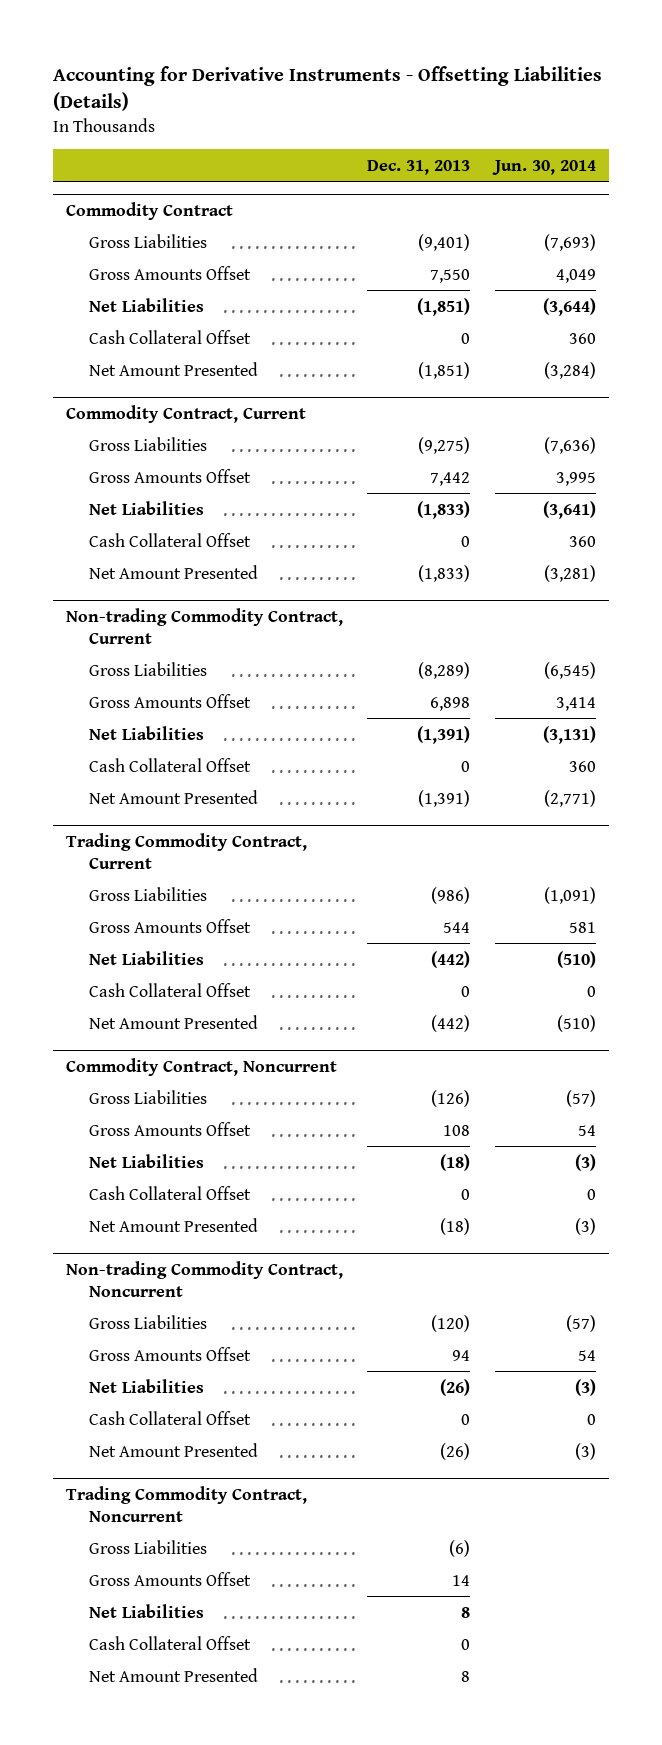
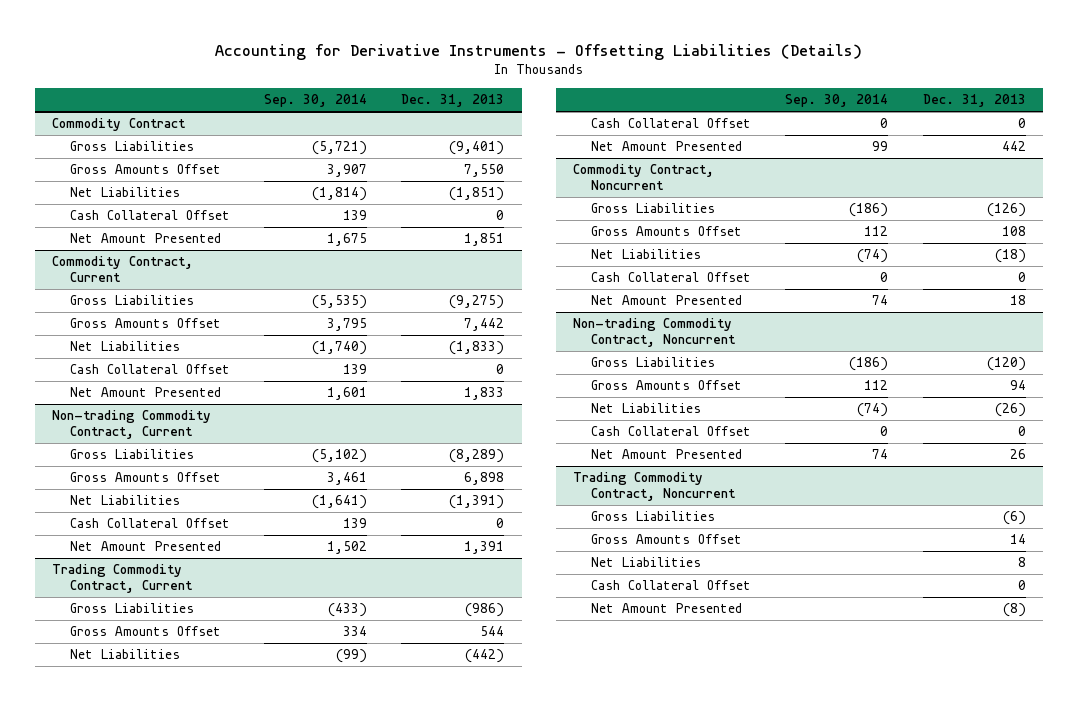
- | Dec. 31, 2013 | Jun. 30, 2014
+ | Sep. 30, 2014 | Dec. 31, 2013
@ Commodity Contract
- Net Amount Presented | (1,851) | (3,284)
+ Net Amount Presented | 1,675 | 1,851
@ Commodity Contract, Current
- Net Amount Presented | (1,833) | (3,281)
+ Net Amount Presented | 1,601 | 1,833
@ Non-trading Commodity Contract, Current
- Net Amount Presented | (1,391) | (2,771)
+ Net Amount Presented | 1,502 | 1,391
@ Trading Commodity Contract, Current
- Net Amount Presented | (442) | (510)
+ Net Amount Presented | 99 | 442
@ Commodity Contract, Noncurrent
- Net Amount Presented | (18) | (3)
+ Net Amount Presented | 74 | 18
@ Non-trading Commodity Contract, Noncurrent
- Net Amount Presented | (26) | (3)
+ Net Amount Presented | 74 | 26
@ Trading Commodity Contract, Noncurrent
- Net Amount Presented | 8 |
+ Net Amount Presented | | (8)

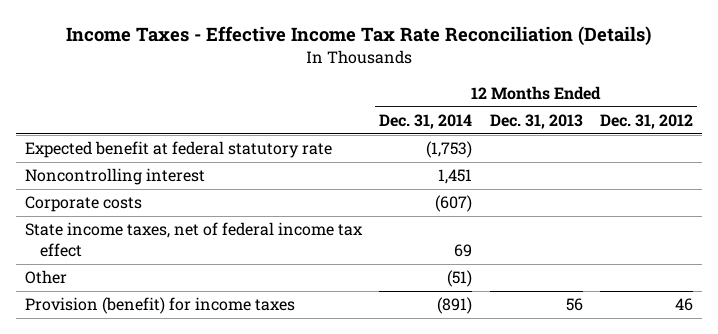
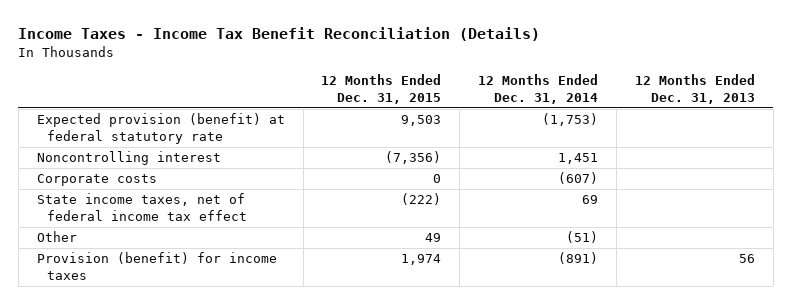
- Income Taxes - Effective Income Tax Rate Reconciliation (Details)
+ Income Taxes - Income Tax Benefit Reconciliation (Details)
- | 12 Months Ended Dec. 31, 2014 | 12 Months Ended Dec. 31, 2013 | 12 Months Ended Dec. 31, 2012
+ | 12 Months Ended Dec. 31, 2015 | 12 Months Ended Dec. 31, 2014 | 12 Months Ended Dec. 31, 2013
- Expected benefit at federal statutory rate | (1,753) | |
+ Expected provision (benefit) at federal statutory rate | 9,503 | (1,753) |

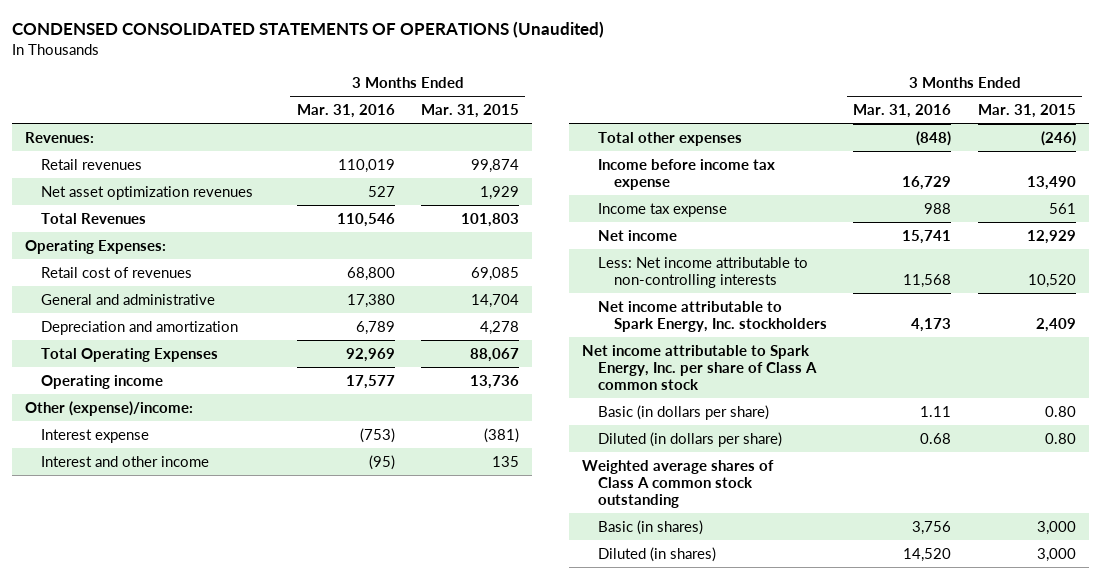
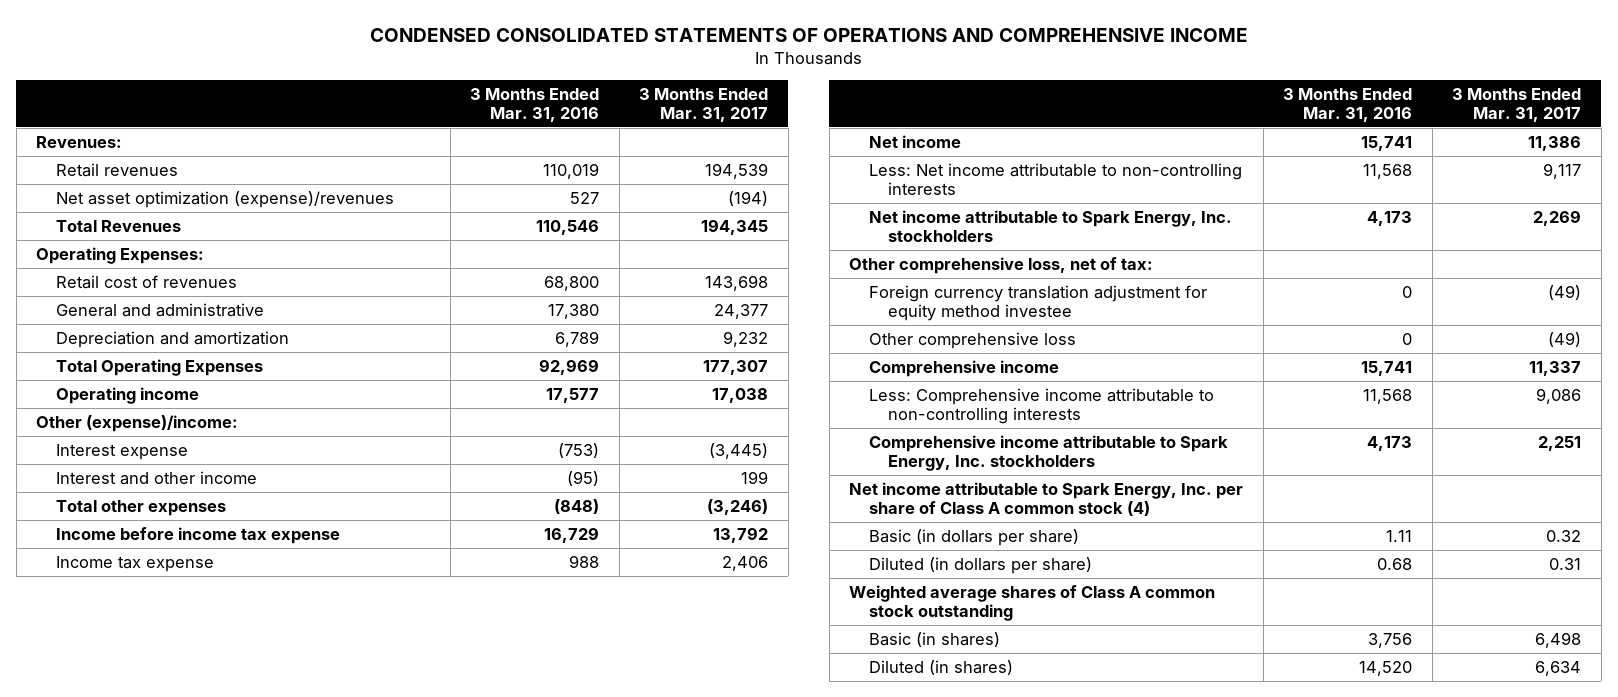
- CONDENSED CONSOLIDATED STATEMENTS OF OPERATIONS (Unaudited)
+ CONDENSED CONSOLIDATED STATEMENTS OF OPERATIONS AND COMPREHENSIVE INCOME
- | 3 Months Ended Mar. 31, 2016 | 3 Months Ended Mar. 31, 2015
+ | 3 Months Ended Mar. 31, 2016 | 3 Months Ended Mar. 31, 2017
- Net asset optimization revenues | 527 | 1,929
+ Net asset optimization (expense)/revenues | 527 | (194)
- Net income attributable to Spark Energy, Inc. per share of Class A common stock
+ Other comprehensive loss, net of tax:
+ Foreign currency translation adjustment for equity method investee | 0 | (49)
+ Other comprehensive loss | 0 | (49)
+ Comprehensive income | 15,741 | 11,337
+ Less: Comprehensive income attributable to non-controlling interests | 11,568 | 9,086
+ Comprehensive income attributable to Spark Energy, Inc. stockholders | 4,173 | 2,251
+ Net income attributable to Spark Energy, Inc. per share of Class A common stock (4)

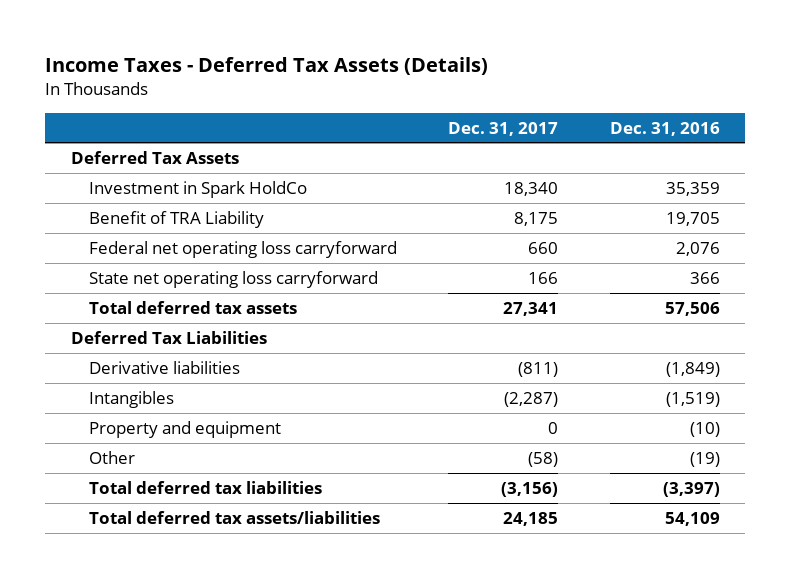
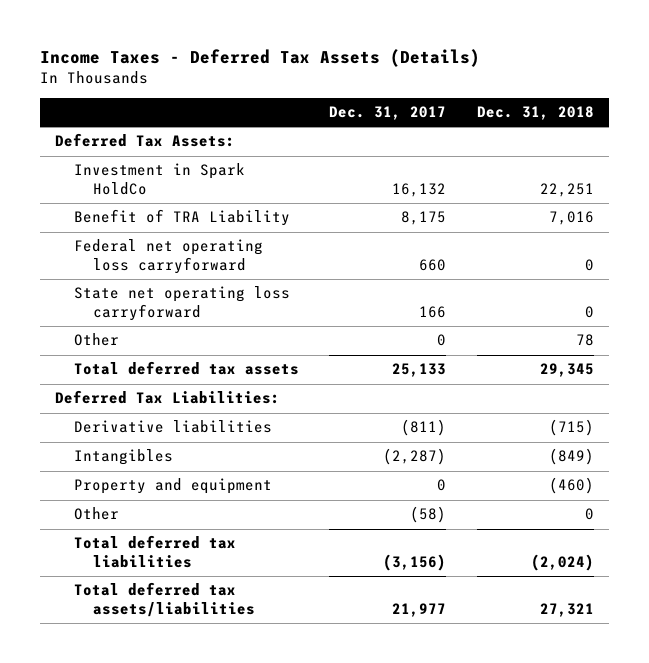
- | Dec. 31, 2017 | Dec. 31, 2016
+ | Dec. 31, 2017 | Dec. 31, 2018
- Deferred Tax Assets
- Investment in Spark HoldCo | 18,340 | 35,359
+ Deferred Tax Assets:
+ Investment in Spark HoldCo | 16,132 | 22,251
- Total deferred tax assets | 27,341 | 57,506
- Deferred Tax Liabilities
+ Other | 0 | 78
+ Total deferred tax assets | 25,133 | 29,345
+ Deferred Tax Liabilities:
- Total deferred tax assets/liabilities | 24,185 | 54,109
+ Total deferred tax assets/liabilities | 21,977 | 27,321

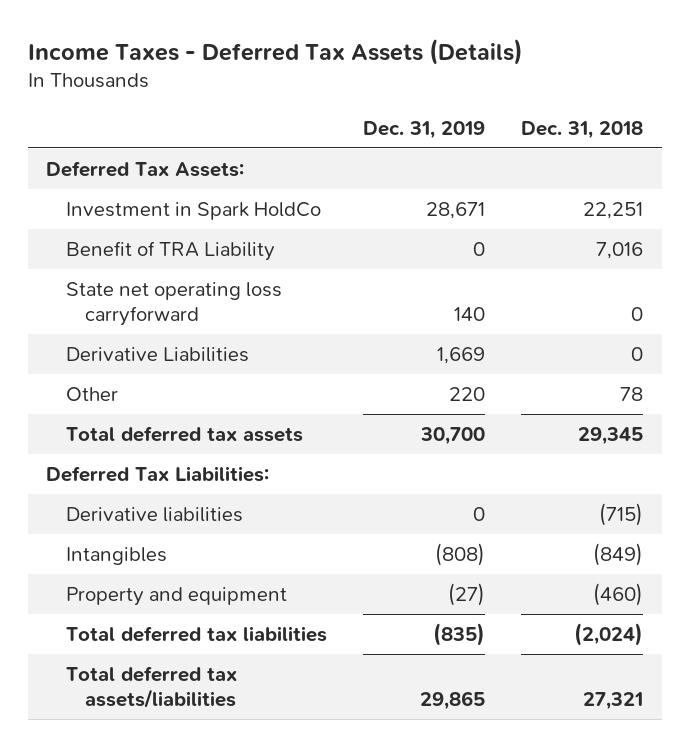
- | Dec. 31, 2017 | Dec. 31, 2018
+ | Dec. 31, 2019 | Dec. 31, 2018
- Federal net operating loss carryforward | 660 | 0
+ Derivative Liabilities | 1,669 | 0
- Other | (58) | 0

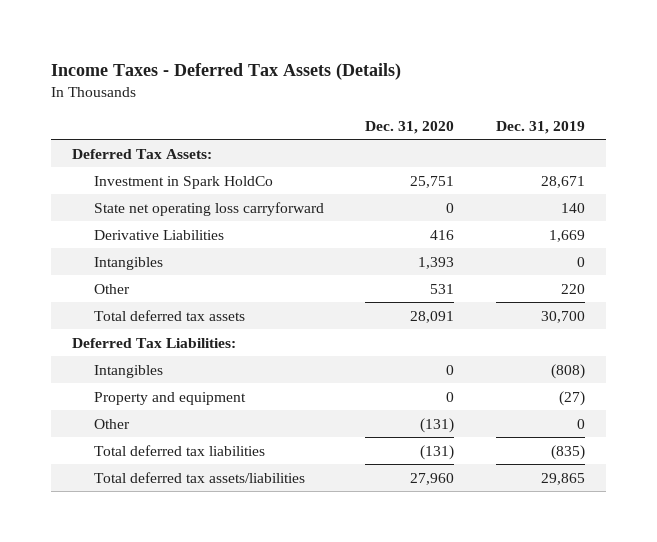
- | Dec. 31, 2019 | Dec. 31, 2018
+ | Dec. 31, 2020 | Dec. 31, 2019
- Benefit of TRA Liability | 0 | 7,016
+ Intangibles | 1,393 | 0
- Derivative liabilities | 0 | (715)
+ Other | (131) | 0

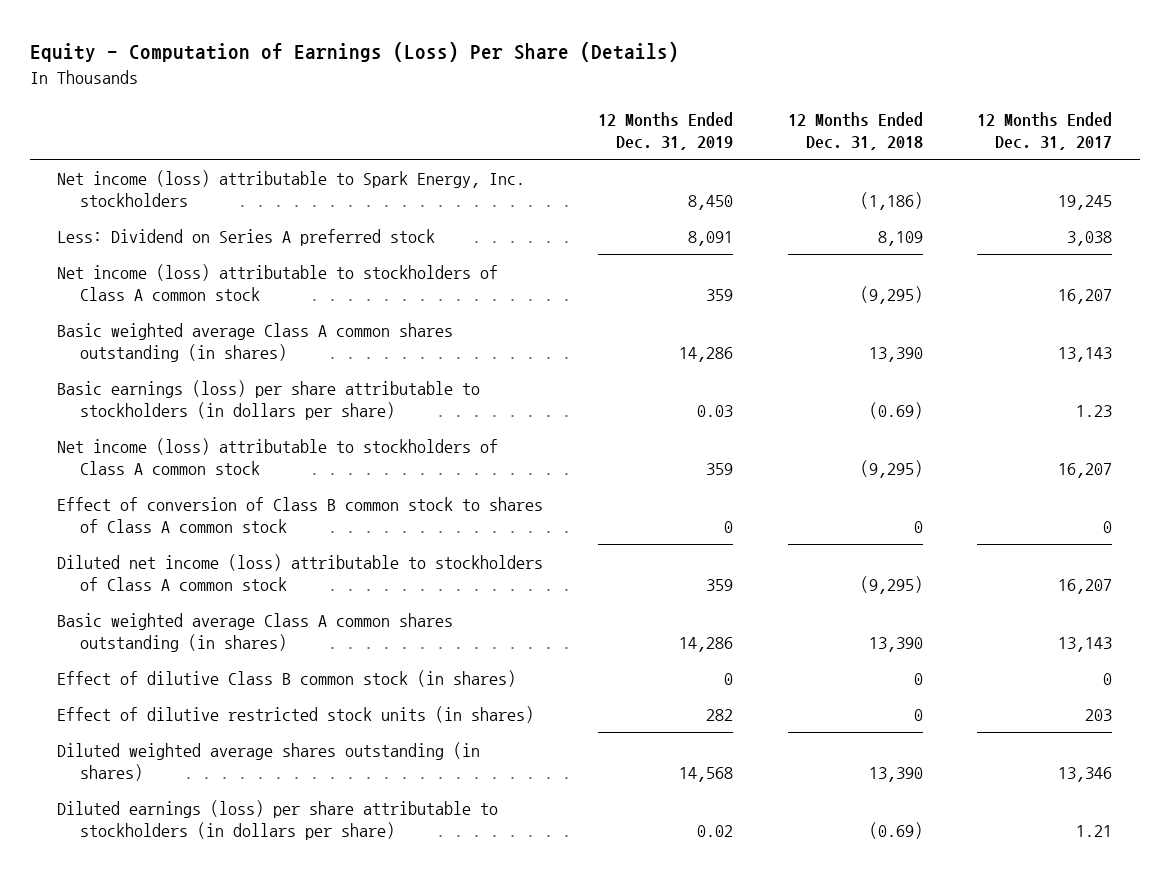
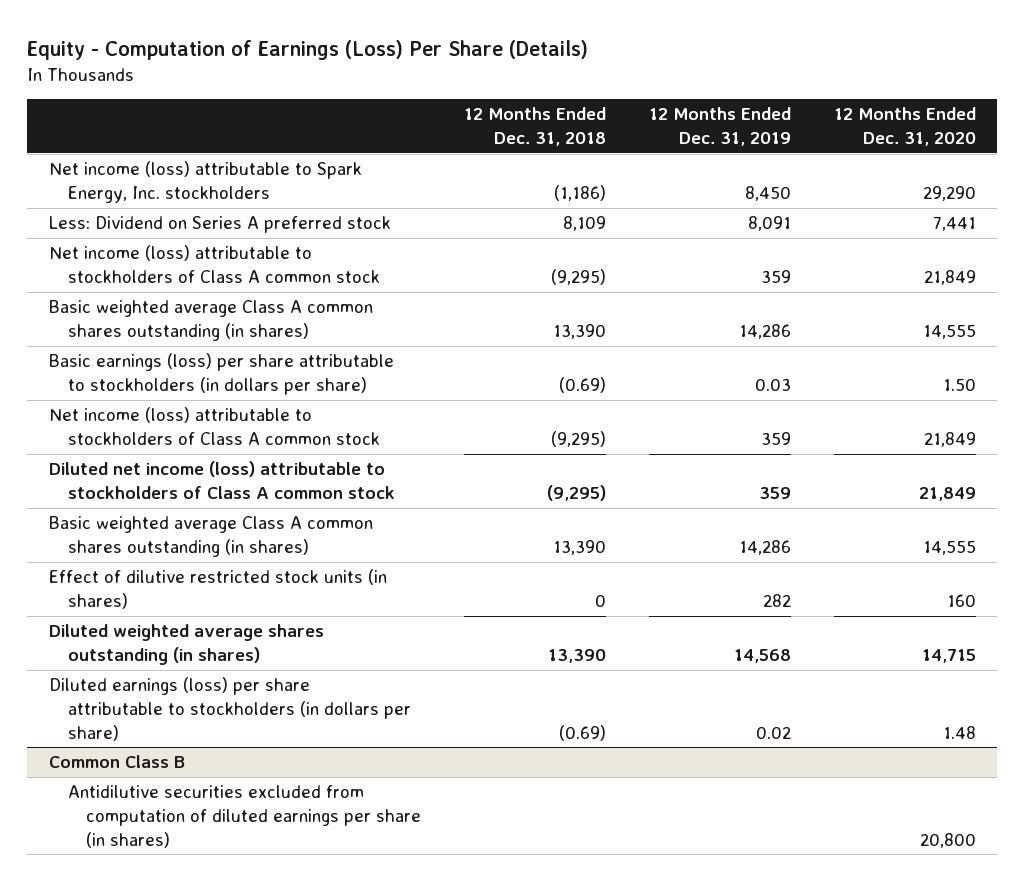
- | 12 Months Ended Dec. 31, 2019 | 12 Months Ended Dec. 31, 2018 | 12 Months Ended Dec. 31, 2017
+ | 12 Months Ended Dec. 31, 2018 | 12 Months Ended Dec. 31, 2019 | 12 Months Ended Dec. 31, 2020
- Effect of conversion of Class B common stock to shares of Class A common stock | 0 | 0 | 0
- Effect of dilutive Class B common stock (in shares) | 0 | 0 | 0
+ Common Class B
+ Antidilutive securities excluded from computation of diluted earnings per share (in shares) | | | 20,800

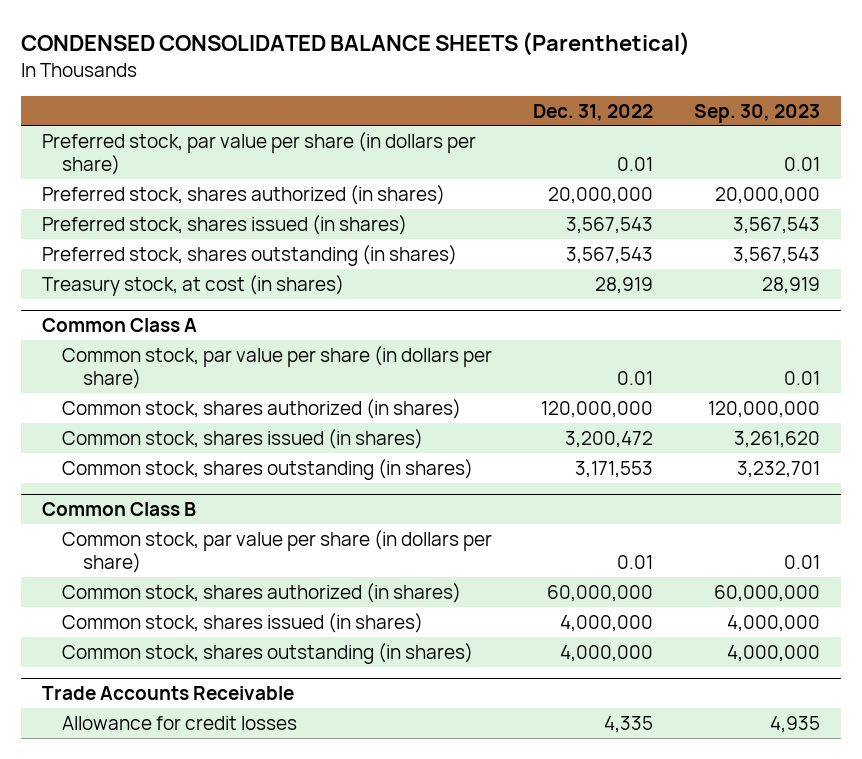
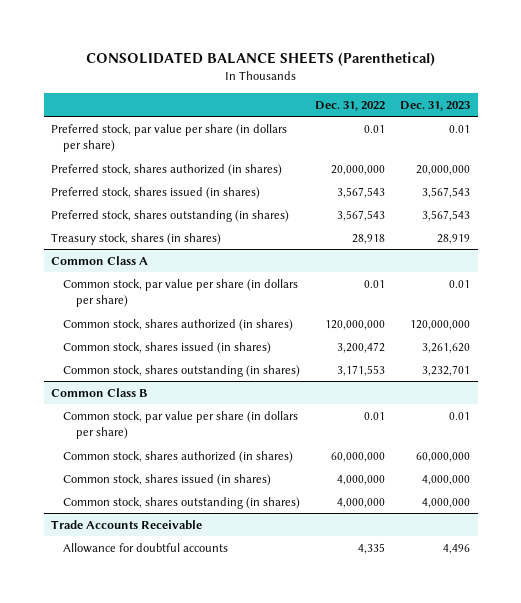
- CONDENSED CONSOLIDATED BALANCE SHEETS (Parenthetical)
+ CONSOLIDATED BALANCE SHEETS (Parenthetical)
- | Dec. 31, 2022 | Sep. 30, 2023
+ | Dec. 31, 2022 | Dec. 31, 2023
- Treasury stock, at cost (in shares) | 28,919 | 28,919
+ Treasury stock, shares (in shares) | 28,918 | 28,919
@ Trade Accounts Receivable
- Allowance for credit losses | 4,335 | 4,935
+ Allowance for doubtful accounts | 4,335 | 4,496

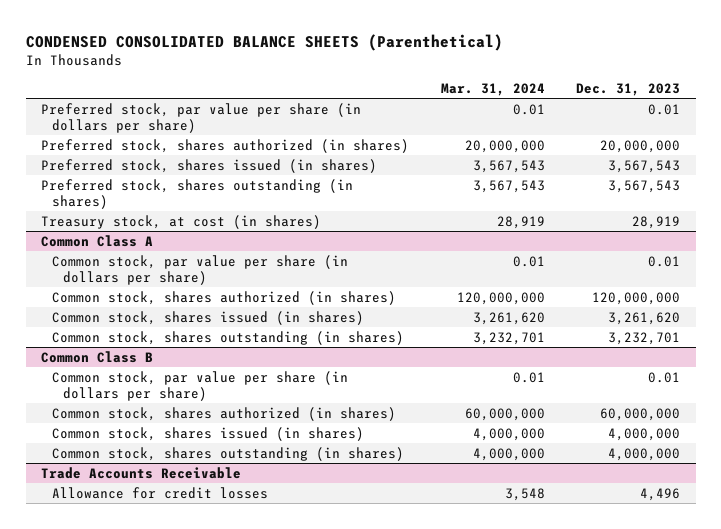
- CONSOLIDATED BALANCE SHEETS (Parenthetical)
+ CONDENSED CONSOLIDATED BALANCE SHEETS (Parenthetical)
- | Dec. 31, 2022 | Dec. 31, 2023
+ | Mar. 31, 2024 | Dec. 31, 2023
- Treasury stock, shares (in shares) | 28,918 | 28,919
+ Treasury stock, at cost (in shares) | 28,919 | 28,919
@ Trade Accounts Receivable
- Allowance for doubtful accounts | 4,335 | 4,496
+ Allowance for credit losses | 3,548 | 4,496

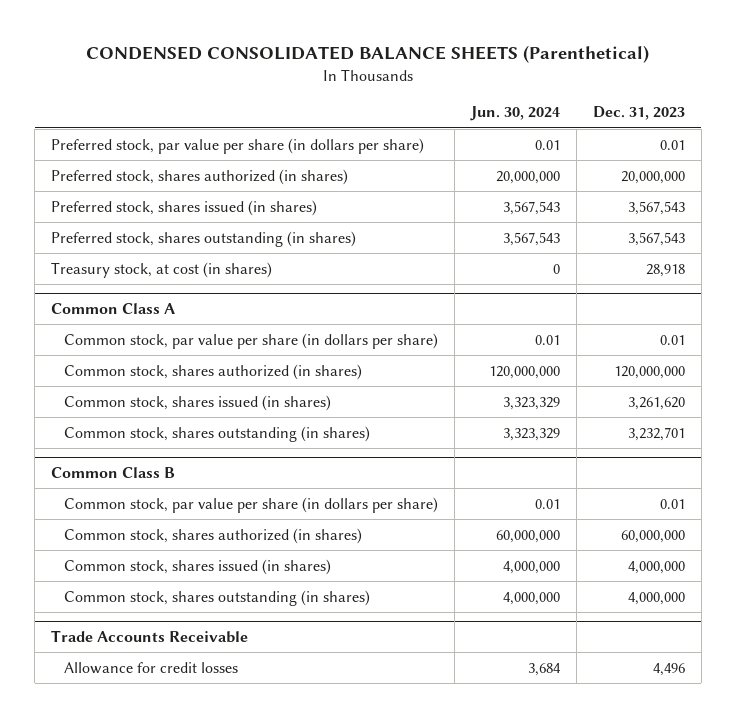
- | Mar. 31, 2024 | Dec. 31, 2023
+ | Jun. 30, 2024 | Dec. 31, 2023
- Treasury stock, at cost (in shares) | 28,919 | 28,919
+ Treasury stock, at cost (in shares) | 0 | 28,918

